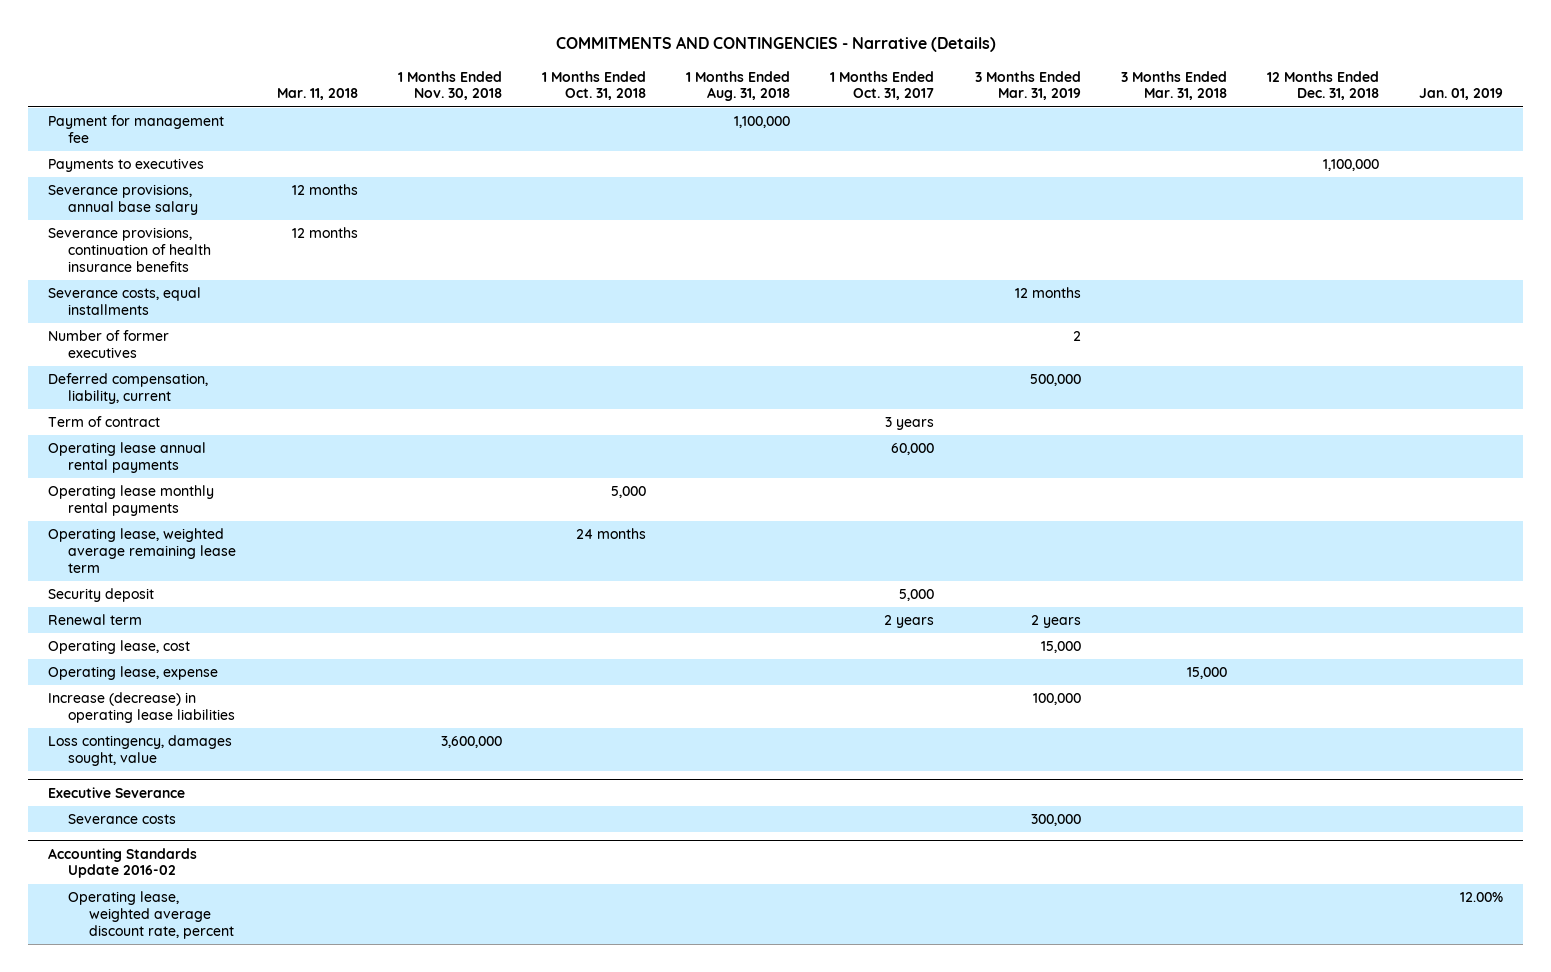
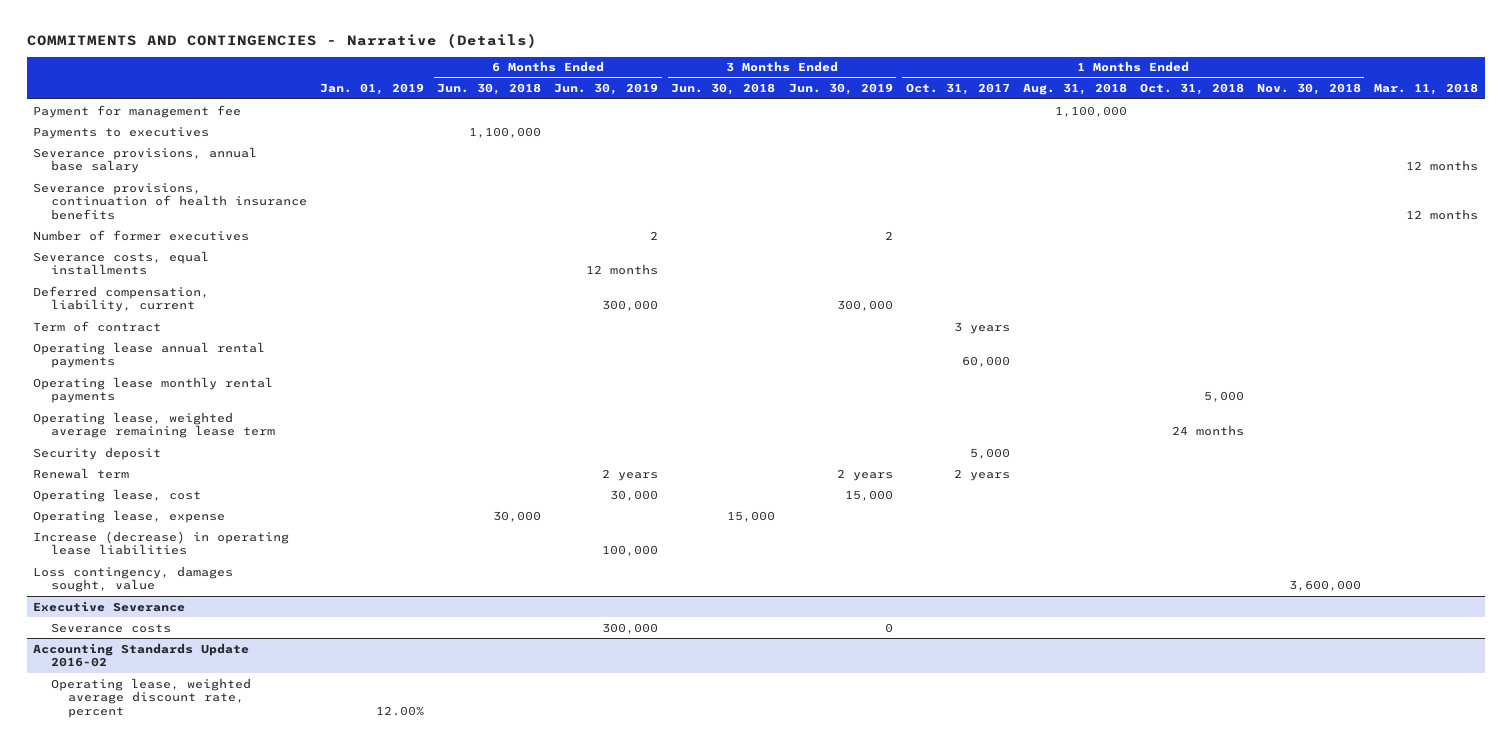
- | Mar. 11, 2018 | 1 Months Ended Nov. 30, 2018 | 1 Months Ended Oct. 31, 2018 | 1 Months Ended Aug. 31, 2018 | 1 Months Ended Oct. 31, 2017 | 3 Months Ended Mar. 31, 2019 | 3 Months Ended Mar. 31, 2018 | 12 Months Ended Dec. 31, 2018 | Jan. 01, 2019
+ | Jan. 01, 2019 | 6 Months Ended Jun. 30, 2018 | 6 Months Ended Jun. 30, 2019 | 3 Months Ended Jun. 30, 2018 | 3 Months Ended Jun. 30, 2019 | 1 Months Ended Oct. 31, 2017 | 1 Months Ended Aug. 31, 2018 | 1 Months Ended Oct. 31, 2018 | 1 Months Ended Nov. 30, 2018 | Mar. 11, 2018
moved down: Severance costs, equal installments | | | 12 months | | | | | | |

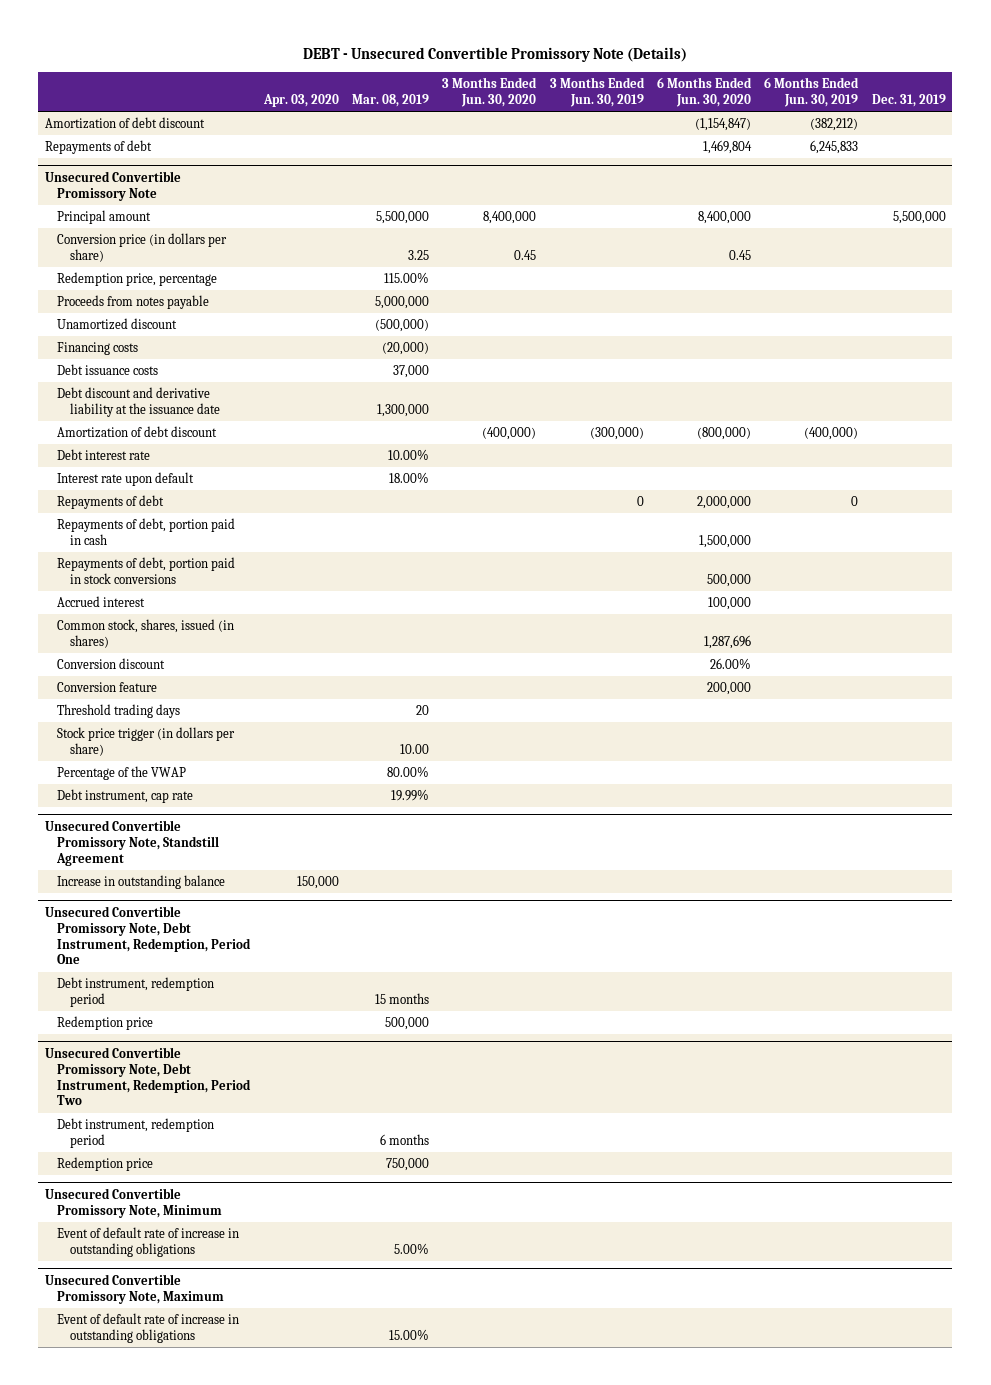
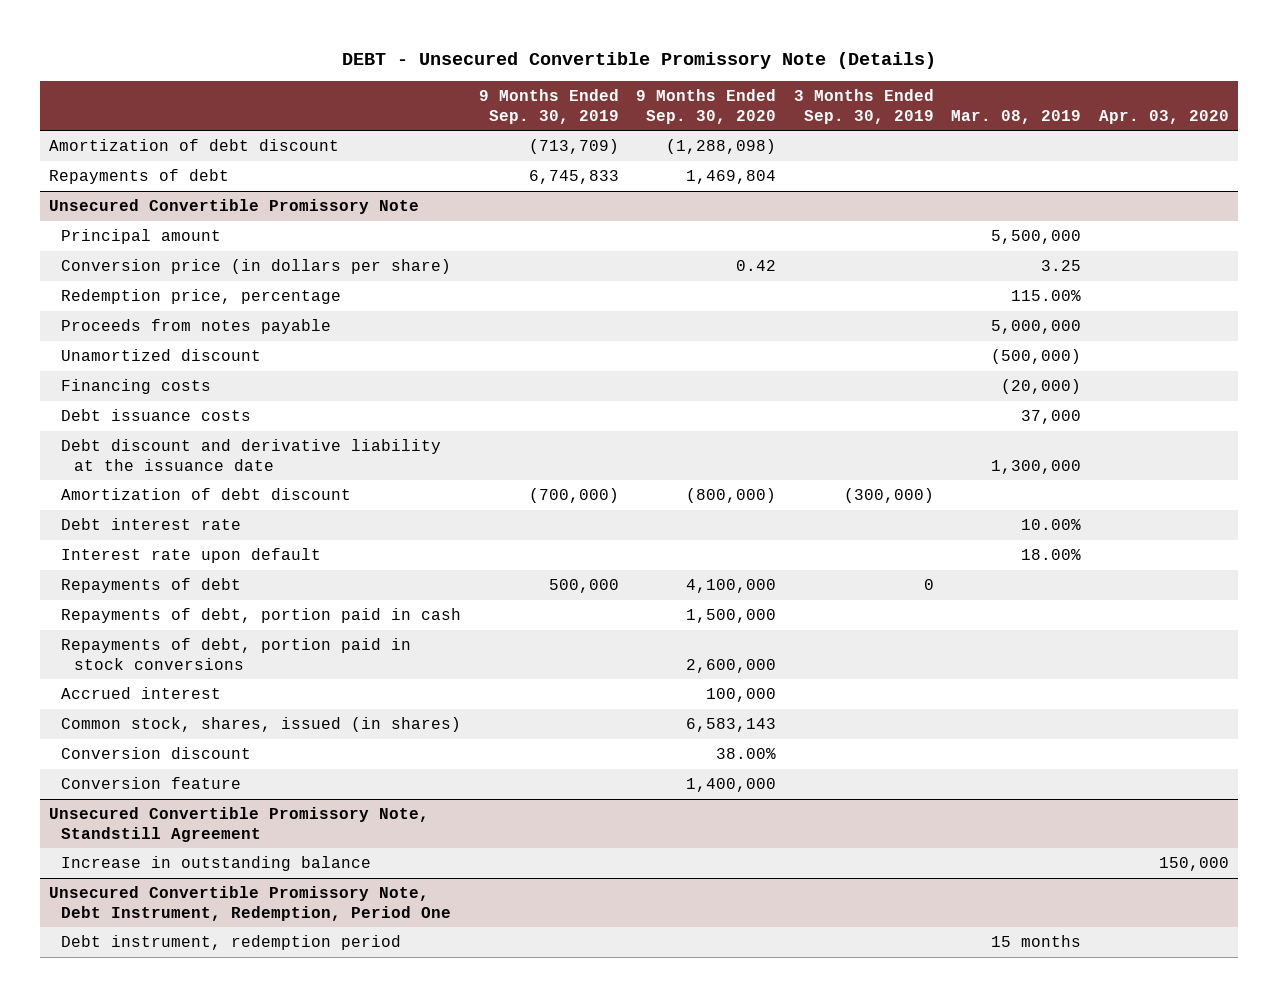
- | Apr. 03, 2020 | Mar. 08, 2019 | 3 Months Ended Jun. 30, 2020 | 3 Months Ended Jun. 30, 2019 | 6 Months Ended Jun. 30, 2020 | 6 Months Ended Jun. 30, 2019 | Dec. 31, 2019
+ | 9 Months Ended Sep. 30, 2019 | 9 Months Ended Sep. 30, 2020 | 3 Months Ended Sep. 30, 2019 | Mar. 08, 2019 | Apr. 03, 2020
@ Unsecured Convertible Promissory Note
- Threshold trading days | | 20 | | | | |
- Stock price trigger (in dollars per share) | | 10.00 | | | | |
- Percentage of the VWAP | | 80.00% | | | | |
- Debt instrument, cap rate | | 19.99% | | | | |
@ Unsecured Convertible Promissory Note, Debt Instrument, Redemption, Period One
- Redemption price | | 500,000 | | | | |
- Unsecured Convertible Promissory Note, Debt Instrument, Redemption, Period Two
- Debt instrument, redemption period | | 6 months | | | | |
- Redemption price | | 750,000 | | | | |
- Unsecured Convertible Promissory Note, Minimum
- Event of default rate of increase in outstanding obligations | | 5.00% | | | | |
- Unsecured Convertible Promissory Note, Maximum
- Event of default rate of increase in outstanding obligations | | 15.00% | | | | |

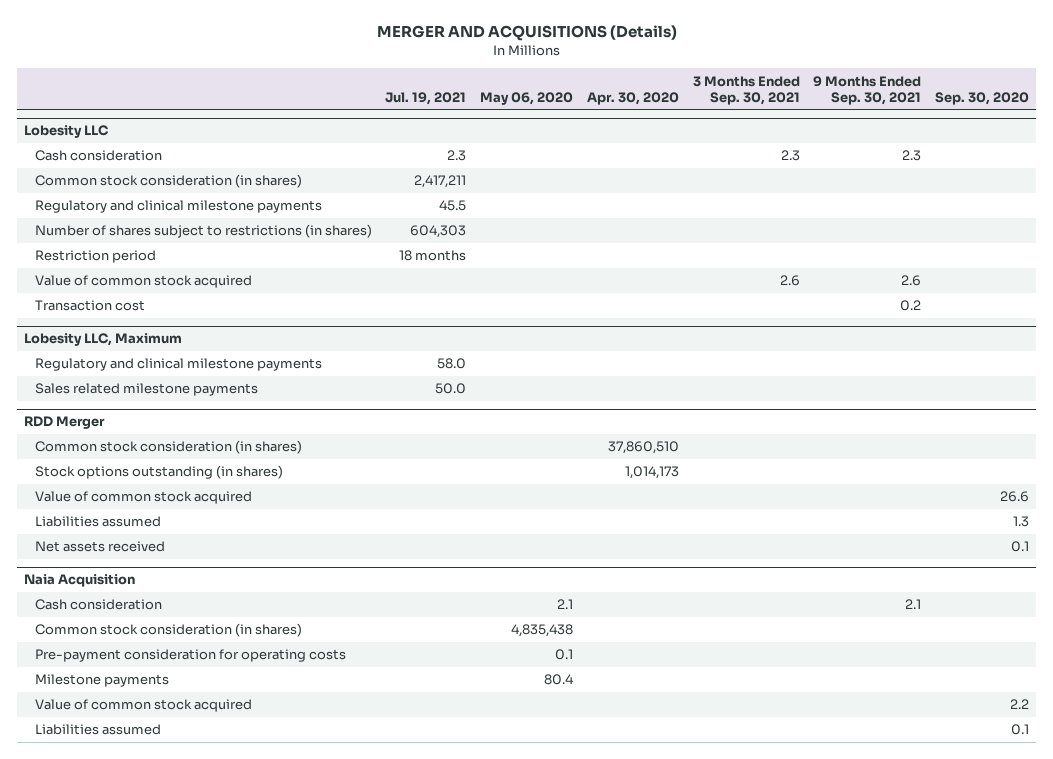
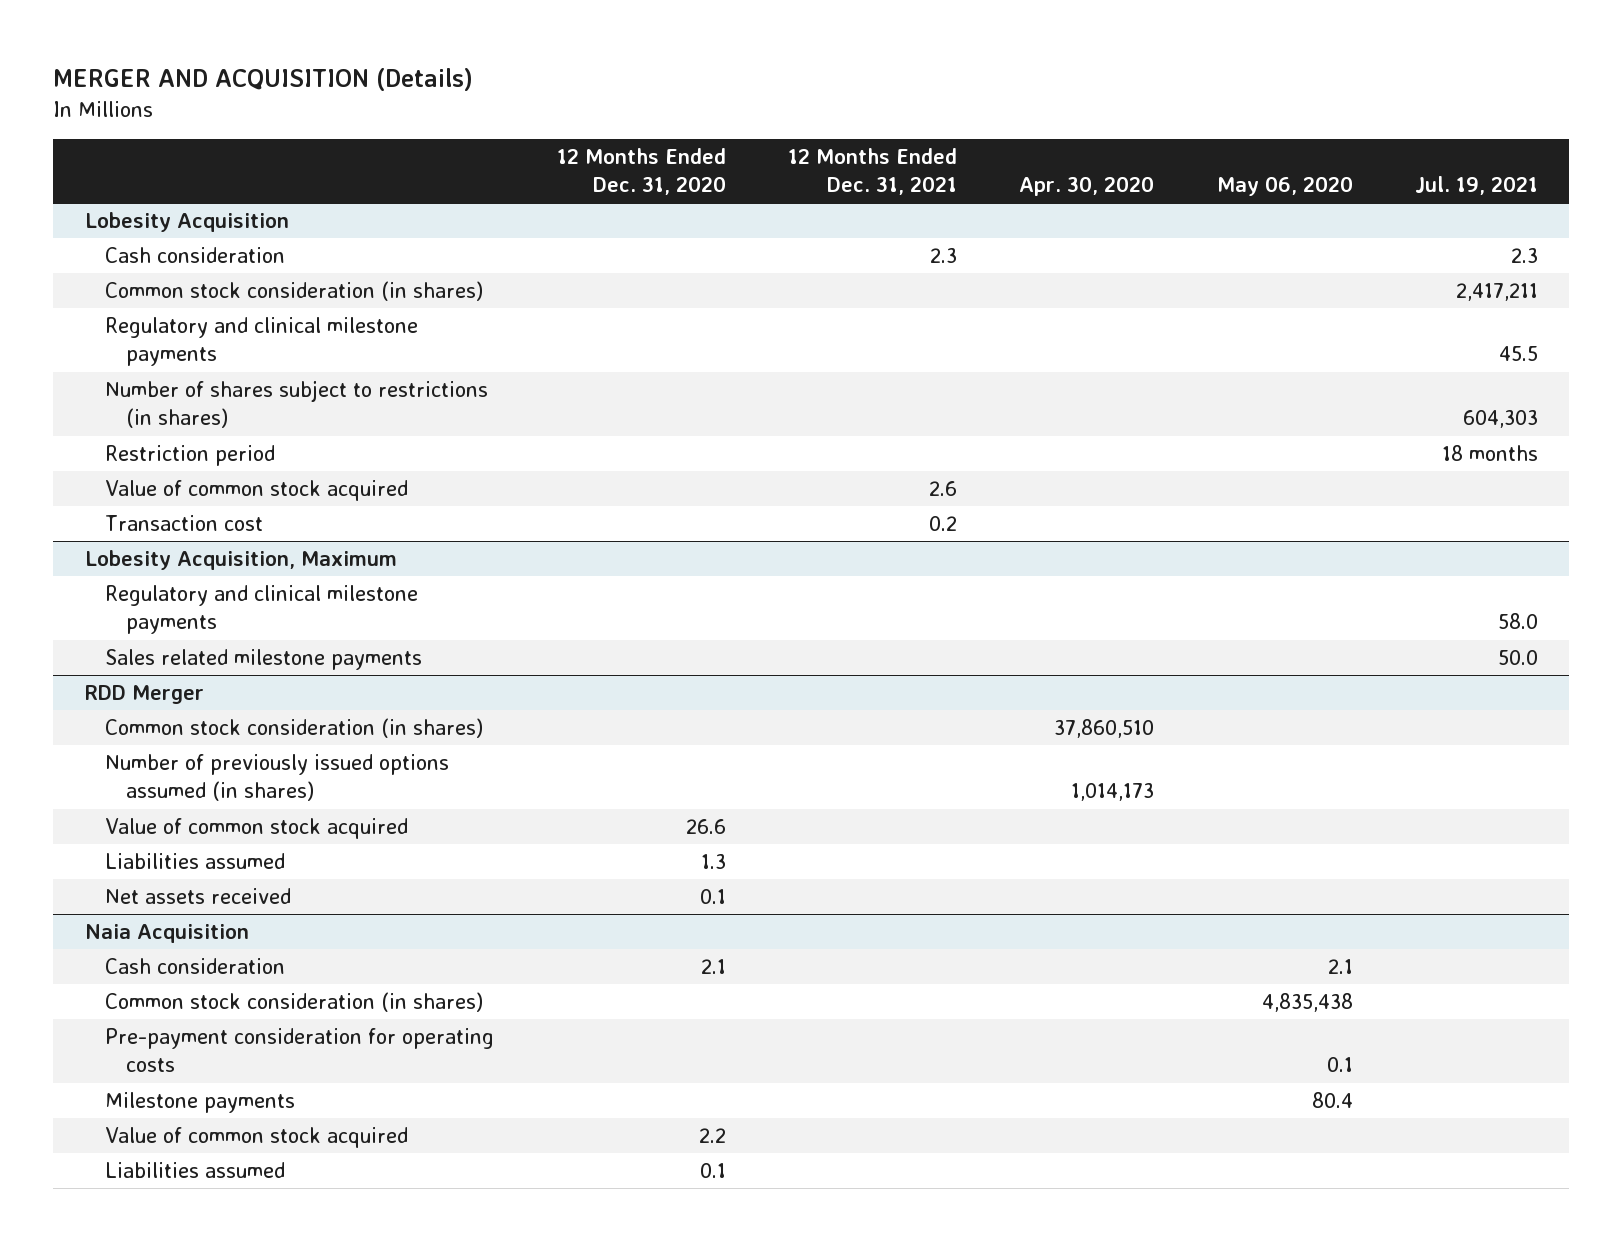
- MERGER AND ACQUISITIONS (Details)
+ MERGER AND ACQUISITION (Details)
- | Jul. 19, 2021 | May 06, 2020 | Apr. 30, 2020 | 3 Months Ended Sep. 30, 2021 | 9 Months Ended Sep. 30, 2021 | Sep. 30, 2020
+ | 12 Months Ended Dec. 31, 2020 | 12 Months Ended Dec. 31, 2021 | Apr. 30, 2020 | May 06, 2020 | Jul. 19, 2021
- Lobesity LLC
+ Lobesity Acquisition
- Lobesity LLC, Maximum
+ Lobesity Acquisition, Maximum
@ RDD Merger
- Stock options outstanding (in shares) | | | 1,014,173 | | |
+ Number of previously issued options assumed (in shares) | | | 1,014,173 | |

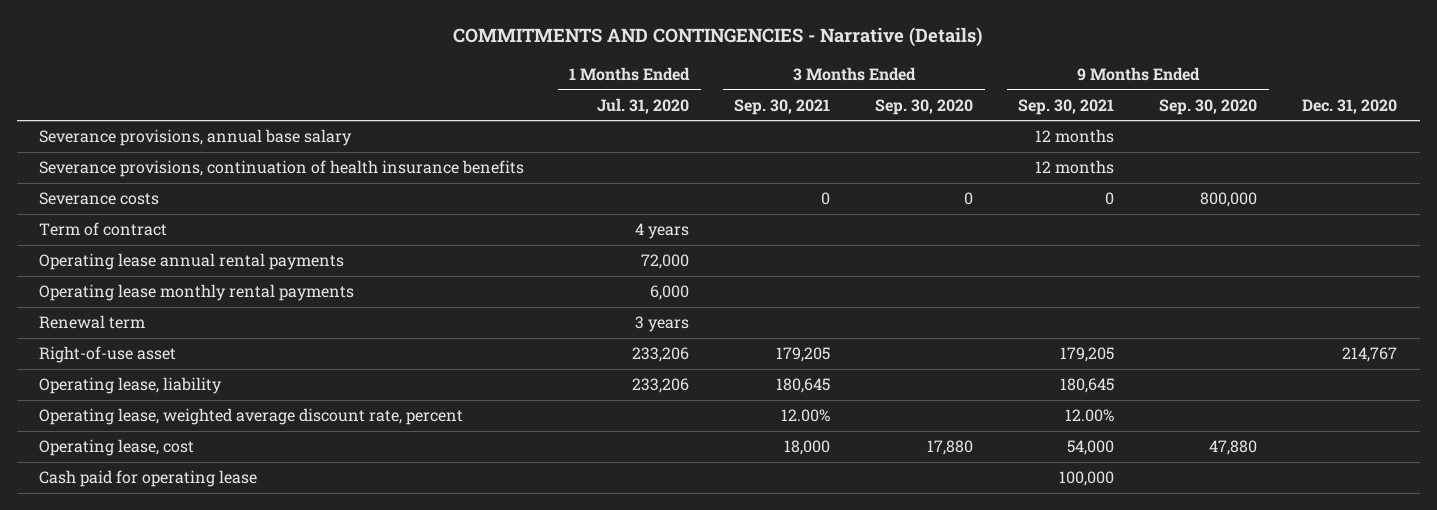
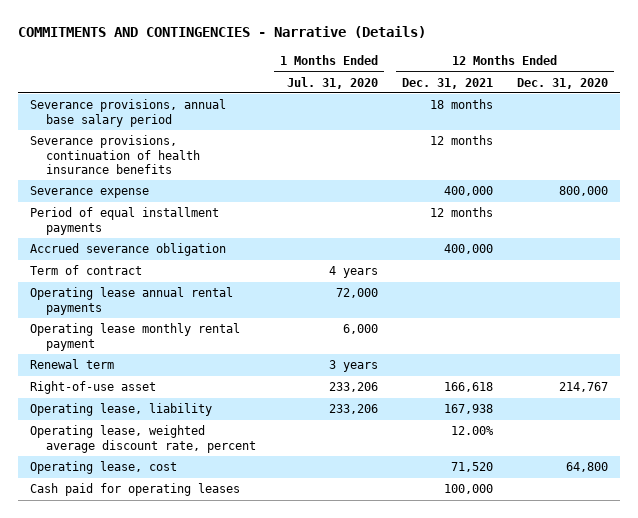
- | 1 Months Ended Jul. 31, 2020 | 3 Months Ended Sep. 30, 2021 | 3 Months Ended Sep. 30, 2020 | 9 Months Ended Sep. 30, 2021 | 9 Months Ended Sep. 30, 2020 | Dec. 31, 2020
+ | 1 Months Ended Jul. 31, 2020 | 12 Months Ended Dec. 31, 2021 | 12 Months Ended Dec. 31, 2020
- Severance provisions, annual base salary | | | | 12 months | |
+ Severance provisions, annual base salary period | | 18 months |
- Severance costs | | 0 | 0 | 0 | 800,000 |
+ Severance expense | | 400,000 | 800,000
+ Period of equal installment payments | | 12 months |
+ Accrued severance obligation | | 400,000 |
- Operating lease monthly rental payments | 6,000 | | | | |
+ Operating lease monthly rental payment | 6,000 | |
- Cash paid for operating lease | | | | 100,000 | |
+ Cash paid for operating leases | | 100,000 |

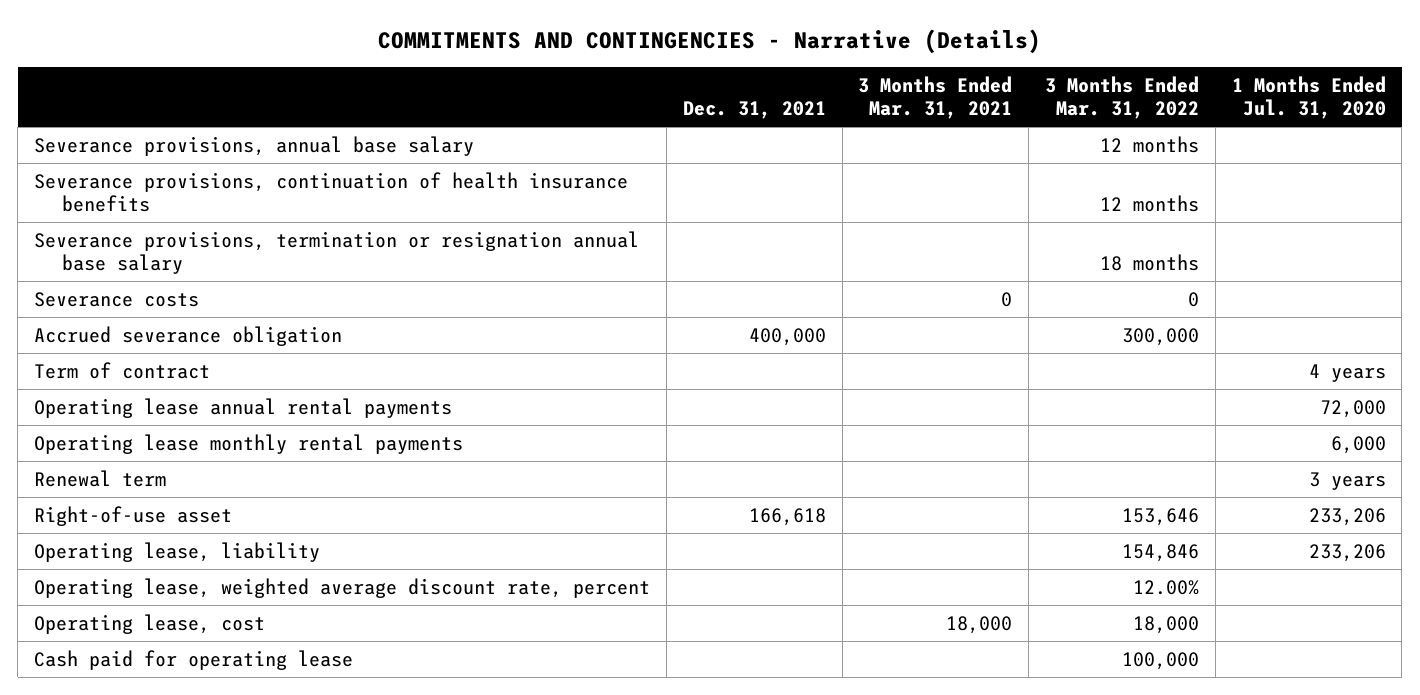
- | 1 Months Ended Jul. 31, 2020 | 12 Months Ended Dec. 31, 2021 | 12 Months Ended Dec. 31, 2020
+ | Dec. 31, 2021 | 3 Months Ended Mar. 31, 2021 | 3 Months Ended Mar. 31, 2022 | 1 Months Ended Jul. 31, 2020
- Severance provisions, annual base salary period | | 18 months |
+ Severance provisions, annual base salary | | | 12 months |
- Severance expense | | 400,000 | 800,000
- Period of equal installment payments | | 12 months |
+ Severance provisions, termination or resignation annual base salary | | | 18 months |
+ Severance costs | | 0 | 0 |
- Operating lease monthly rental payment | 6,000 | |
+ Operating lease monthly rental payments | | | | 6,000
- Cash paid for operating leases | | 100,000 |
+ Cash paid for operating lease | | | 100,000 |

